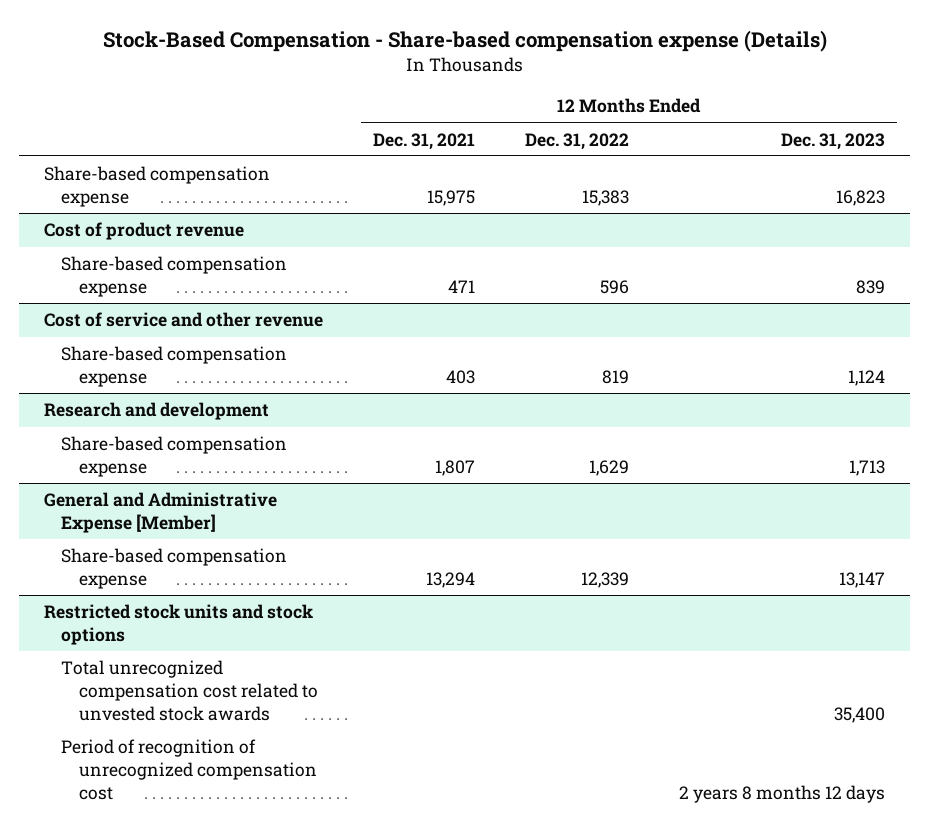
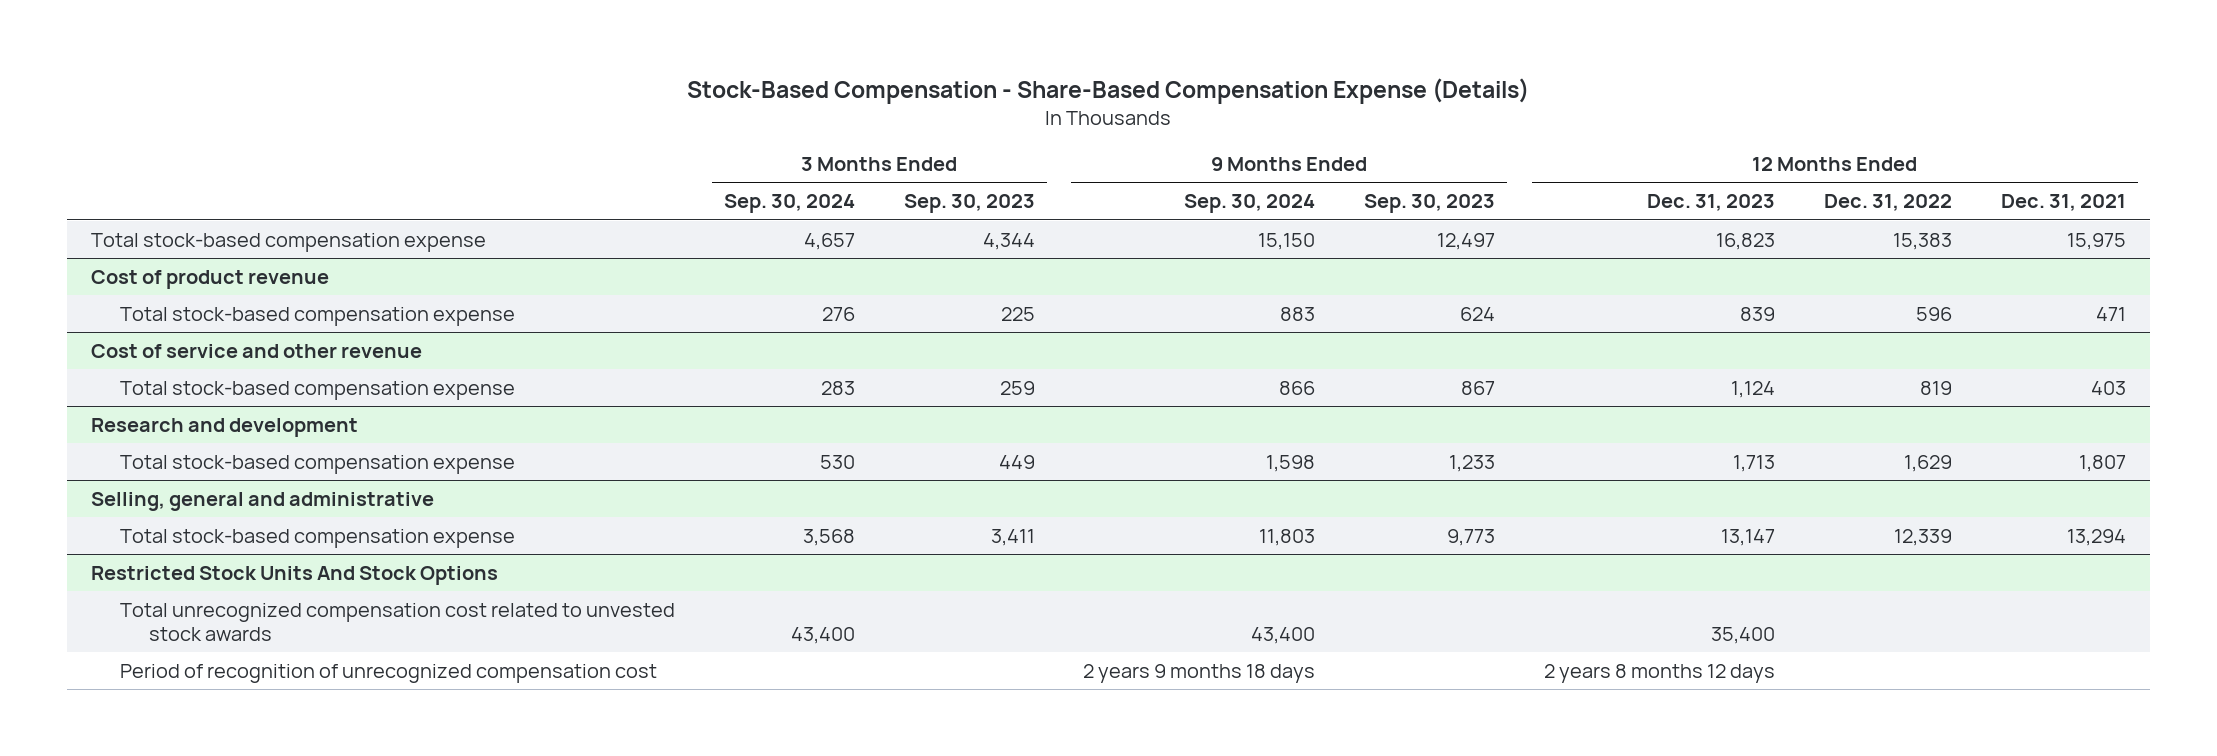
- Stock-Based Compensation - Share-based compensation expense (Details)
+ Stock-Based Compensation - Share-Based Compensation Expense (Details)
- | 12 Months Ended Dec. 31, 2021 | 12 Months Ended Dec. 31, 2022 | 12 Months Ended Dec. 31, 2023
+ | 3 Months Ended Sep. 30, 2024 | 3 Months Ended Sep. 30, 2023 | 9 Months Ended Sep. 30, 2024 | 9 Months Ended Sep. 30, 2023 | 12 Months Ended Dec. 31, 2023 | 12 Months Ended Dec. 31, 2022 | 12 Months Ended Dec. 31, 2021
- Share-based compensation expense | 15,975 | 15,383 | 16,823
+ Total stock-based compensation expense | 4,657 | 4,344 | 15,150 | 12,497 | 16,823 | 15,383 | 15,975
@ Cost of product revenue
- Share-based compensation expense | 471 | 596 | 839
+ Total stock-based compensation expense | 276 | 225 | 883 | 624 | 839 | 596 | 471
@ Cost of service and other revenue
- Share-based compensation expense | 403 | 819 | 1,124
+ Total stock-based compensation expense | 283 | 259 | 866 | 867 | 1,124 | 819 | 403
@ Research and development
- Share-based compensation expense | 1,807 | 1,629 | 1,713
- General and Administrative Expense [Member]
- Share-based compensation expense | 13,294 | 12,339 | 13,147
- Restricted stock units and stock options
@ Research and development
+ Total stock-based compensation expense | 530 | 449 | 1,598 | 1,233 | 1,713 | 1,629 | 1,807
+ Selling, general and administrative
+ Total stock-based compensation expense | 3,568 | 3,411 | 11,803 | 9,773 | 13,147 | 12,339 | 13,294
+ Restricted Stock Units And Stock Options

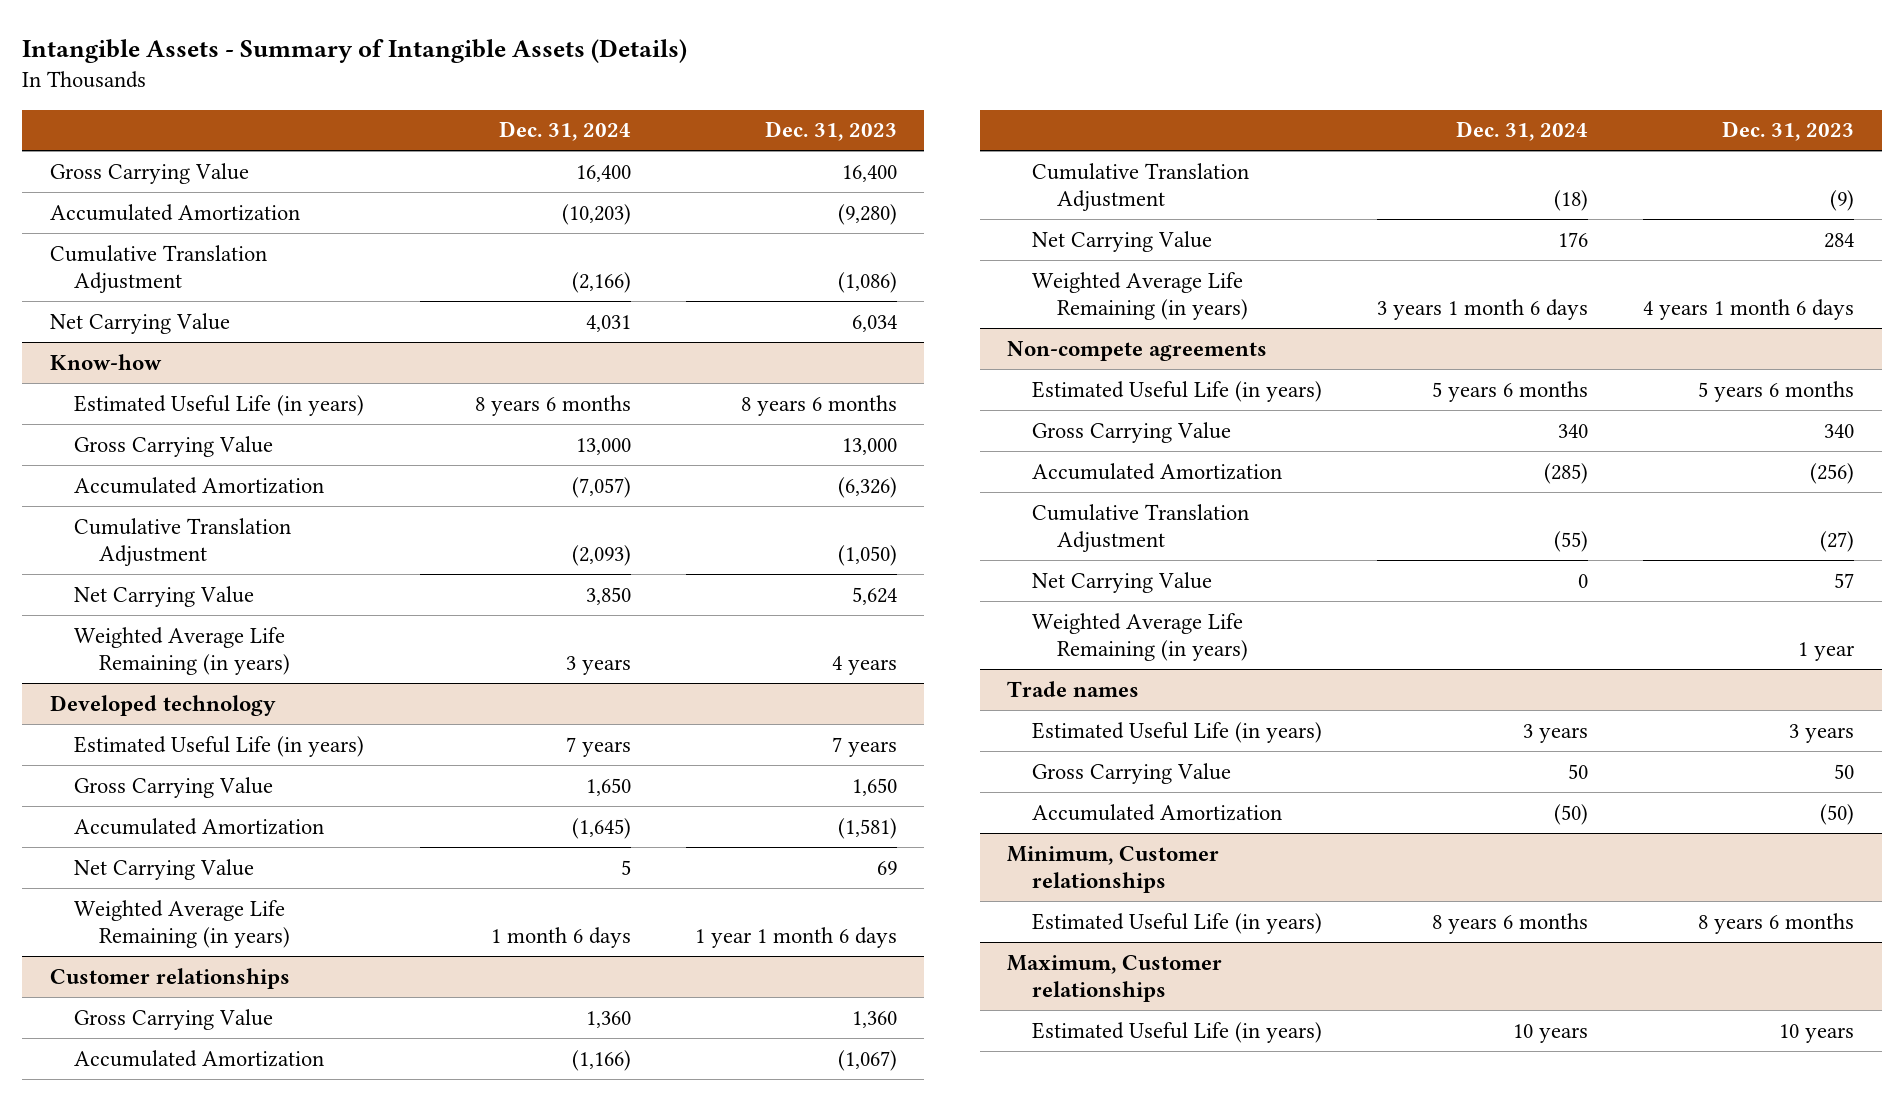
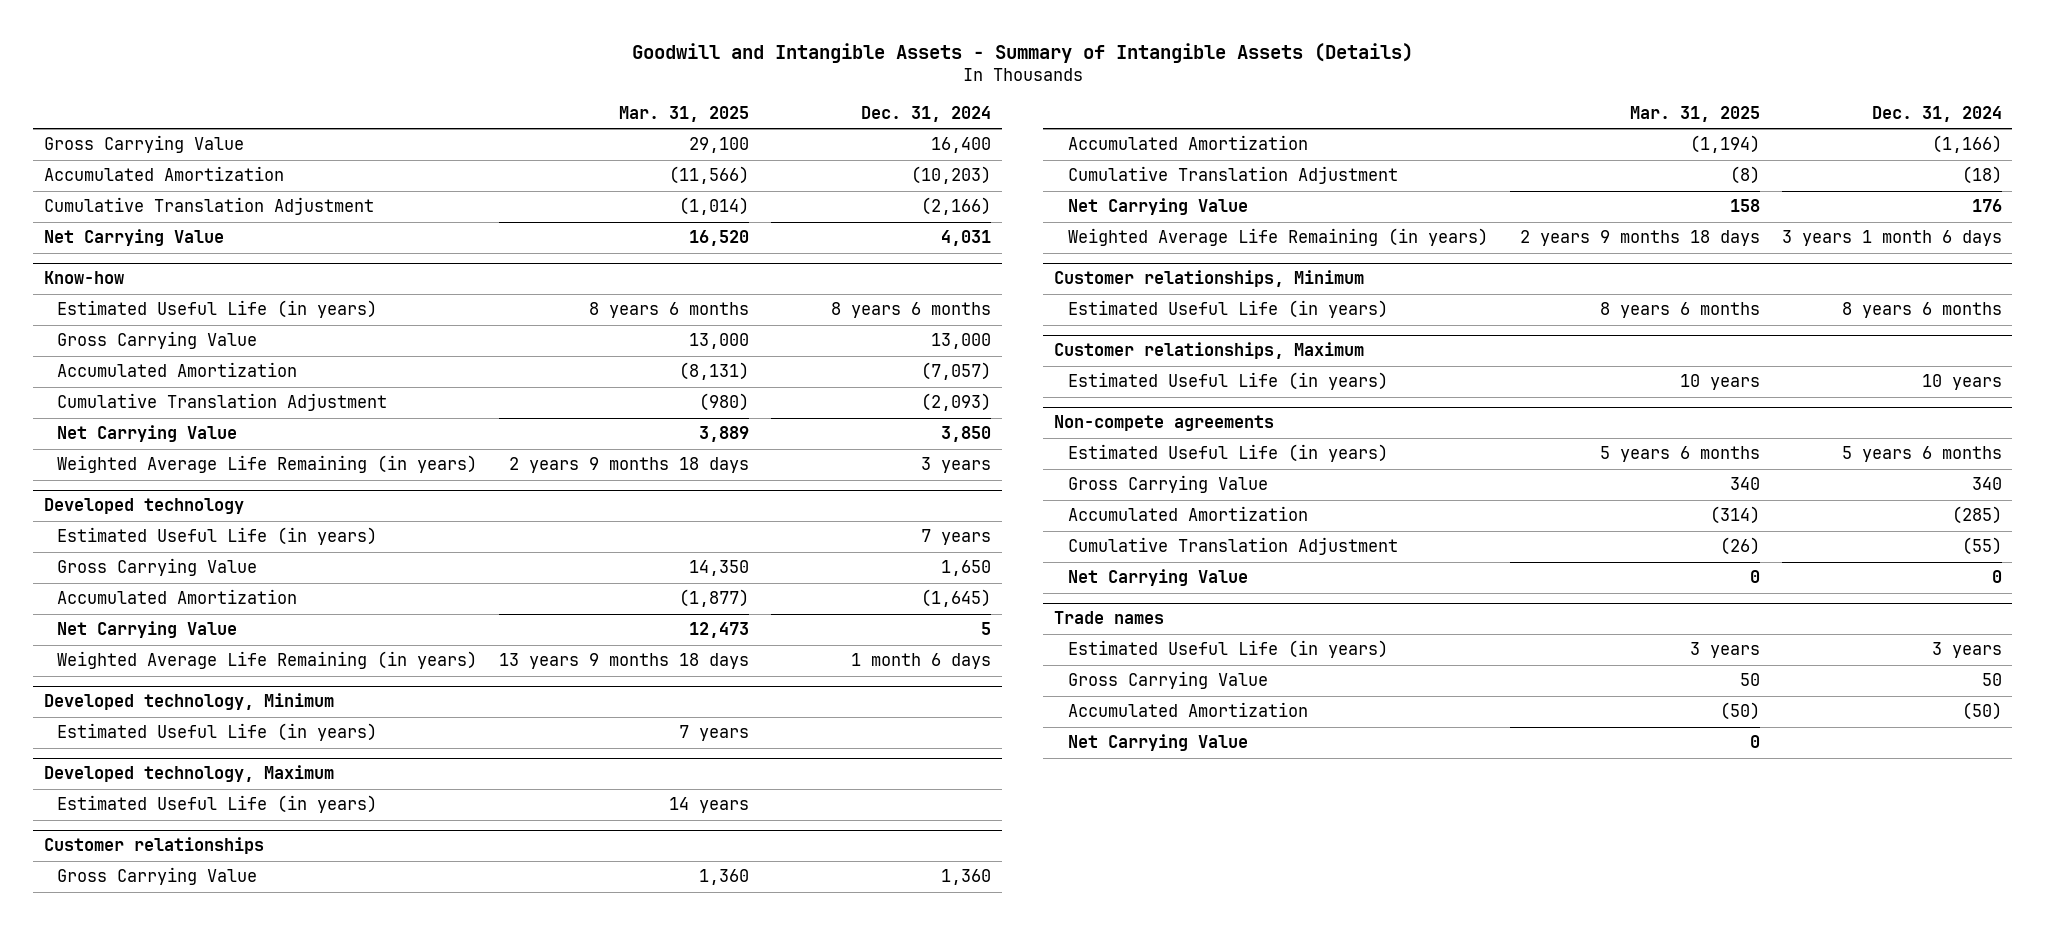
- Intangible Assets - Summary of Intangible Assets (Details)
+ Goodwill and Intangible Assets - Summary of Intangible Assets (Details)
- | Dec. 31, 2024 | Dec. 31, 2023
+ | Mar. 31, 2025 | Dec. 31, 2024
+ Developed technology, Minimum
+ Estimated Useful Life (in years) | 7 years |
+ Developed technology, Maximum
+ Estimated Useful Life (in years) | 14 years |
+ Customer relationships, Minimum
+ Estimated Useful Life (in years) | 8 years 6 months | 8 years 6 months
+ Customer relationships, Maximum
+ Estimated Useful Life (in years) | 10 years | 10 years
@ Non-compete agreements
- Weighted Average Life Remaining (in years) | | 1 year
- Minimum, Customer relationships
- Estimated Useful Life (in years) | 8 years 6 months | 8 years 6 months
- Maximum, Customer relationships
- Estimated Useful Life (in years) | 10 years | 10 years
@ Trade names
+ Net Carrying Value | 0 |

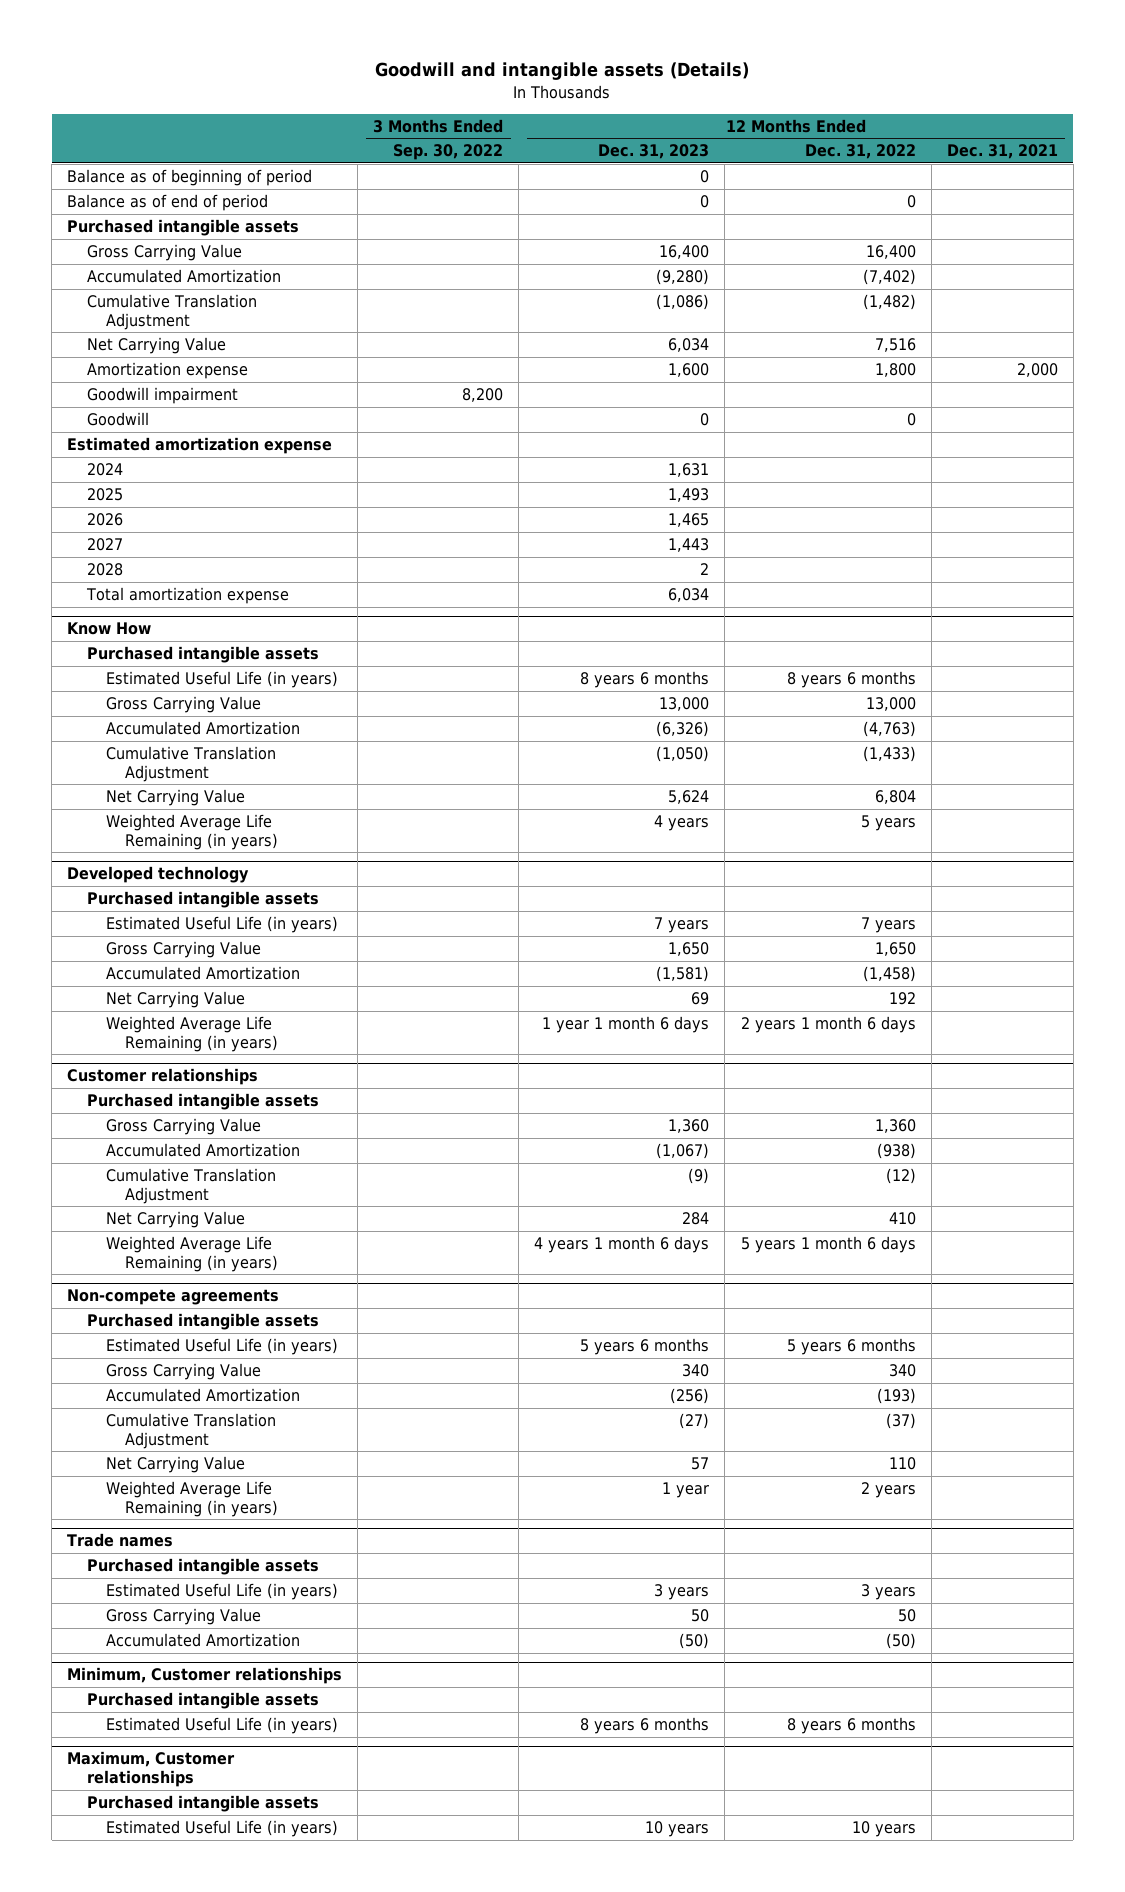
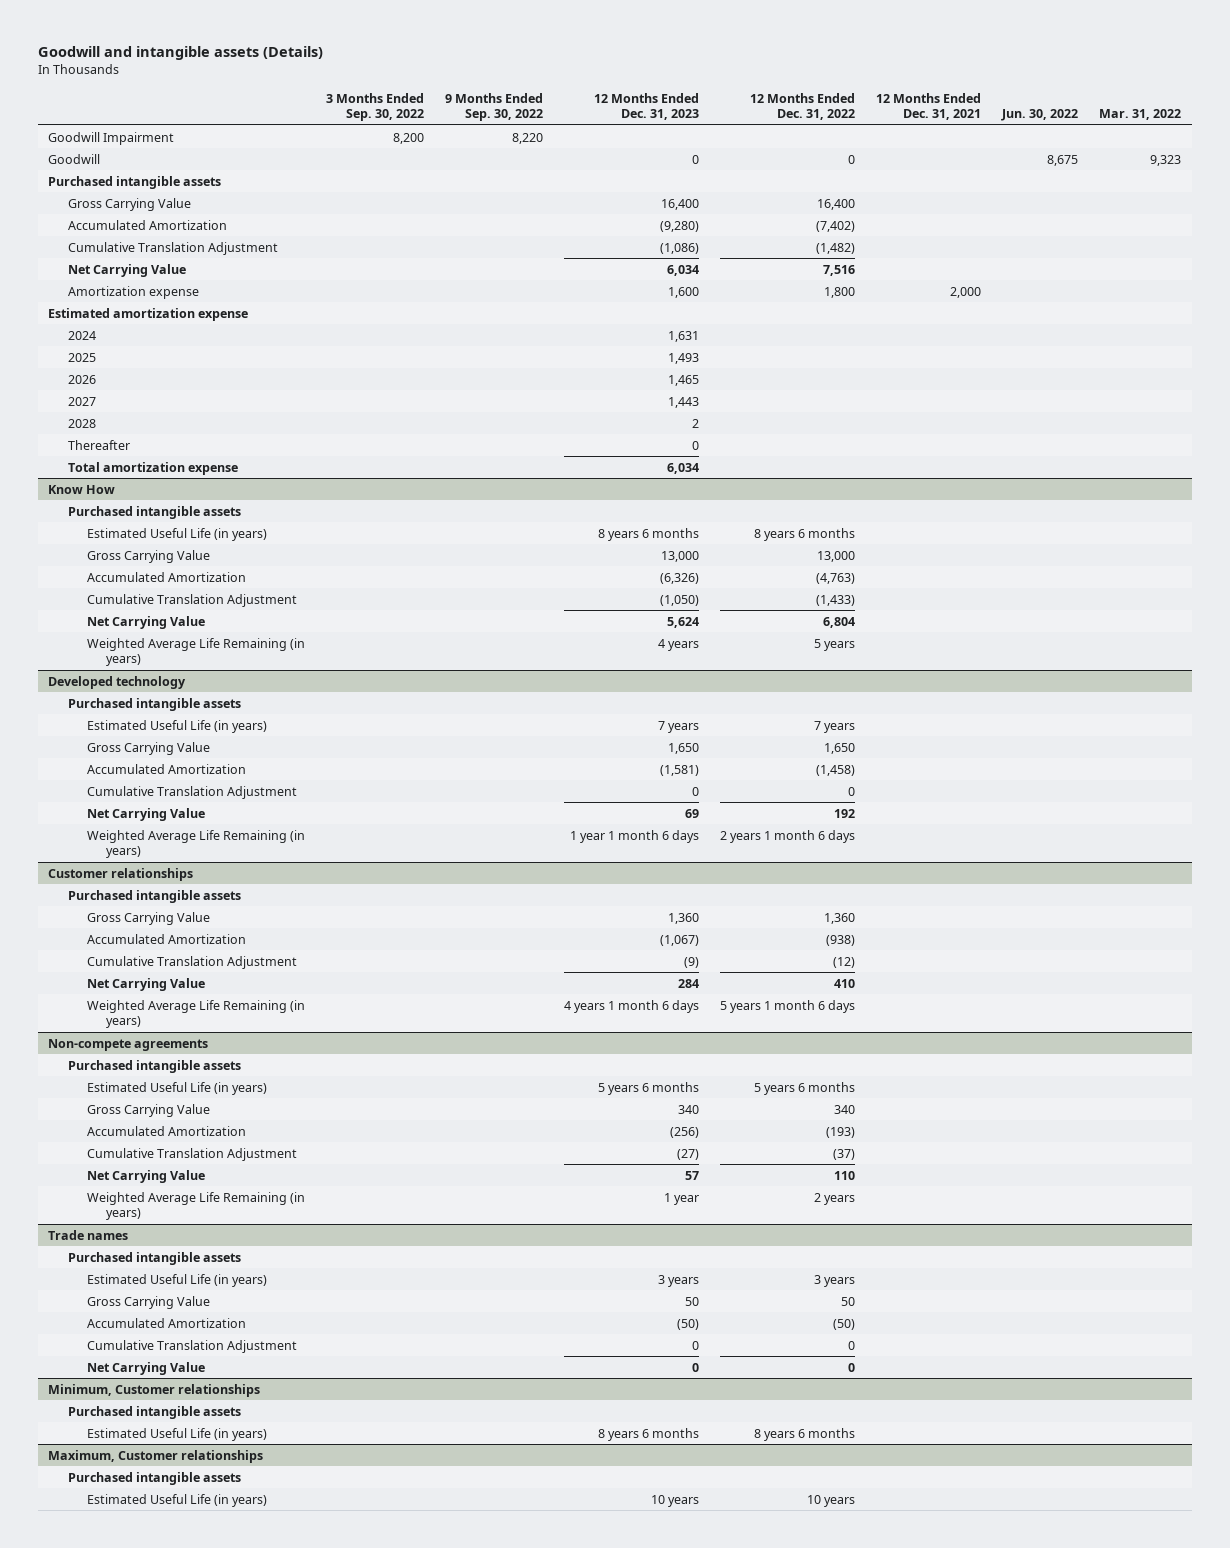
- | 3 Months Ended Sep. 30, 2022 | 12 Months Ended Dec. 31, 2023 | 12 Months Ended Dec. 31, 2022 | 12 Months Ended Dec. 31, 2021
+ | 3 Months Ended Sep. 30, 2022 | 9 Months Ended Sep. 30, 2022 | 12 Months Ended Dec. 31, 2023 | 12 Months Ended Dec. 31, 2022 | 12 Months Ended Dec. 31, 2021 | Jun. 30, 2022 | Mar. 31, 2022
- Balance as of beginning of period | | 0 | |
- Balance as of end of period | | 0 | 0 |
+ Goodwill Impairment | 8,200 | 8,220 | | | | |
moved up: Goodwill | | | 0 | 0 | | 8,675 | 9,323
- Goodwill impairment | 8,200 | | |
+ Thereafter | | | 0 | | | |
@ Developed technology
+ Cumulative Translation Adjustment | | | 0 | 0 | | |
@ Trade names
+ Cumulative Translation Adjustment | | | 0 | 0 | | |
+ Net Carrying Value | | | 0 | 0 | | |

